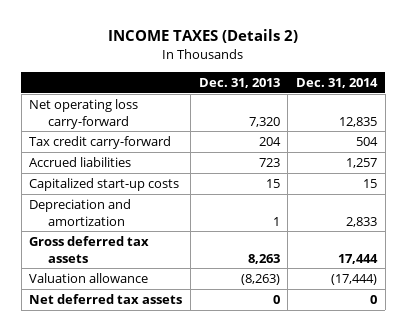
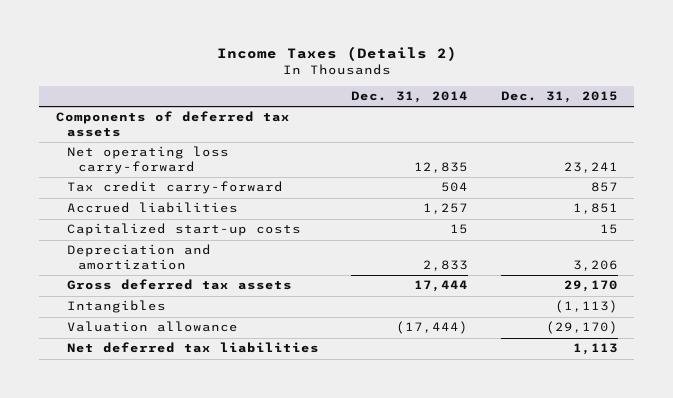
- INCOME TAXES (Details 2)
+ Income Taxes (Details 2)
- | Dec. 31, 2013 | Dec. 31, 2014
+ | Dec. 31, 2014 | Dec. 31, 2015
+ Components of deferred tax assets
+ Intangibles | | (1,113)
- Net deferred tax assets | 0 | 0
+ Net deferred tax liabilities | | 1,113

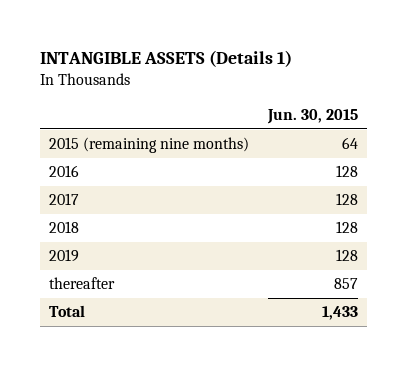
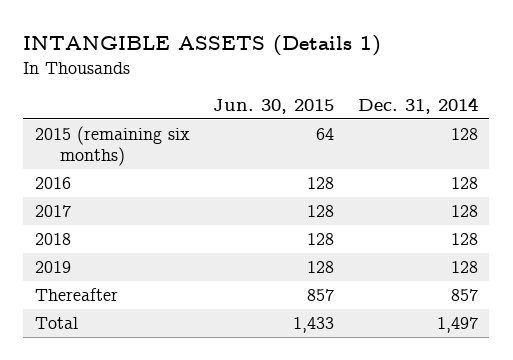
- | Jun. 30, 2015
+ | Jun. 30, 2015 | Dec. 31, 2014
- 2015 (remaining nine months) | 64
+ 2015 (remaining six months) | 64 | 128
- thereafter | 857
+ Thereafter | 857 | 857

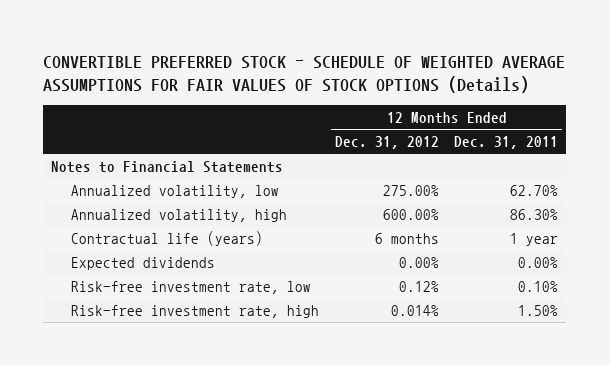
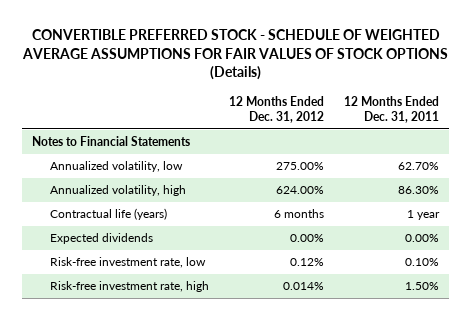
- Annualized volatility, high | 600.00% | 86.30%
+ Annualized volatility, high | 624.00% | 86.30%

